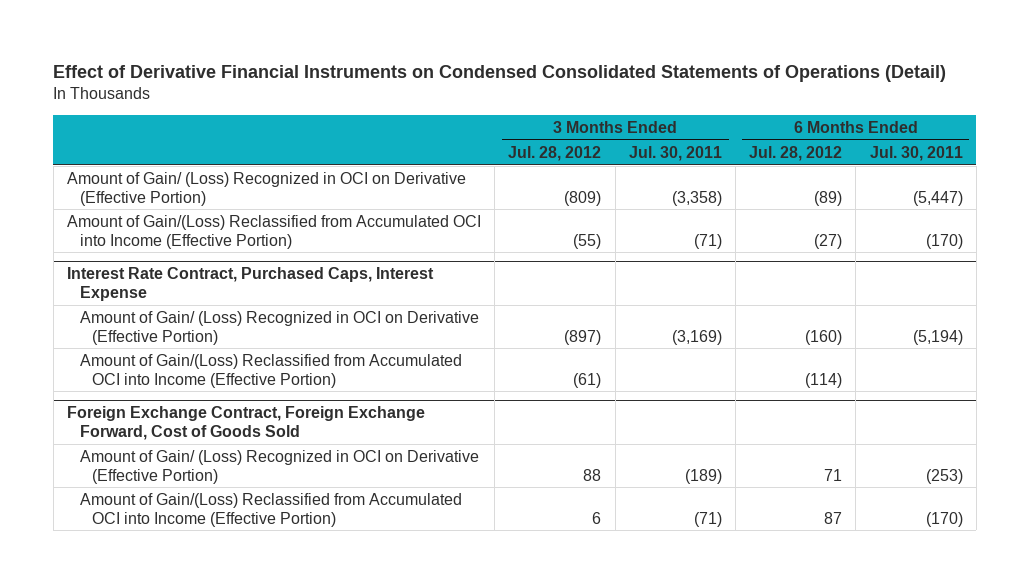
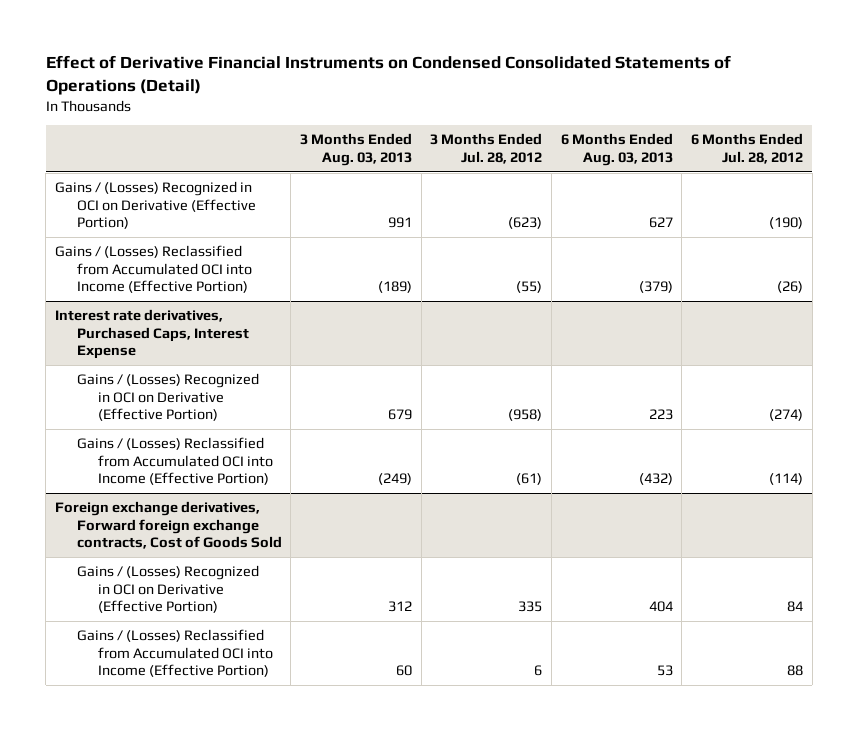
- | 3 Months Ended Jul. 28, 2012 | 3 Months Ended Jul. 30, 2011 | 6 Months Ended Jul. 28, 2012 | 6 Months Ended Jul. 30, 2011
+ | 3 Months Ended Aug. 03, 2013 | 3 Months Ended Jul. 28, 2012 | 6 Months Ended Aug. 03, 2013 | 6 Months Ended Jul. 28, 2012
- Amount of Gain/ (Loss) Recognized in OCI on Derivative (Effective Portion) | (809) | (3,358) | (89) | (5,447)
- Amount of Gain/(Loss) Reclassified from Accumulated OCI into Income (Effective Portion) | (55) | (71) | (27) | (170)
- Interest Rate Contract, Purchased Caps, Interest Expense
- Amount of Gain/ (Loss) Recognized in OCI on Derivative (Effective Portion) | (897) | (3,169) | (160) | (5,194)
- Amount of Gain/(Loss) Reclassified from Accumulated OCI into Income (Effective Portion) | (61) | | (114) |
- Foreign Exchange Contract, Foreign Exchange Forward, Cost of Goods Sold
- Amount of Gain/ (Loss) Recognized in OCI on Derivative (Effective Portion) | 88 | (189) | 71 | (253)
- Amount of Gain/(Loss) Reclassified from Accumulated OCI into Income (Effective Portion) | 6 | (71) | 87 | (170)
+ Gains / (Losses) Recognized in OCI on Derivative (Effective Portion) | 991 | (623) | 627 | (190)
+ Gains / (Losses) Reclassified from Accumulated OCI into Income (Effective Portion) | (189) | (55) | (379) | (26)
+ Interest rate derivatives, Purchased Caps, Interest Expense
+ Gains / (Losses) Recognized in OCI on Derivative (Effective Portion) | 679 | (958) | 223 | (274)
+ Gains / (Losses) Reclassified from Accumulated OCI into Income (Effective Portion) | (249) | (61) | (432) | (114)
+ Foreign exchange derivatives, Forward foreign exchange contracts, Cost of Goods Sold
+ Gains / (Losses) Recognized in OCI on Derivative (Effective Portion) | 312 | 335 | 404 | 84
+ Gains / (Losses) Reclassified from Accumulated OCI into Income (Effective Portion) | 60 | 6 | 53 | 88

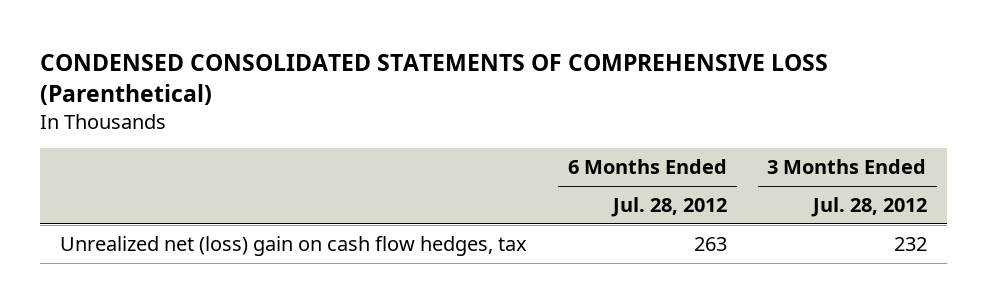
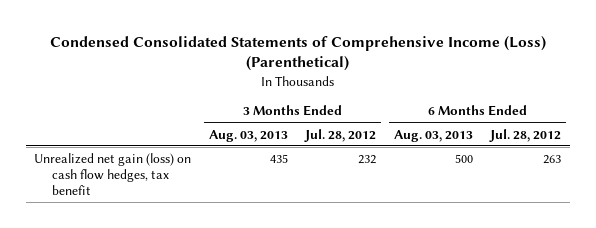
- CONDENSED CONSOLIDATED STATEMENTS OF COMPREHENSIVE LOSS (Parenthetical)
+ Condensed Consolidated Statements of Comprehensive Income (Loss) (Parenthetical)
- | 6 Months Ended Jul. 28, 2012 | 3 Months Ended Jul. 28, 2012
+ | 3 Months Ended Aug. 03, 2013 | 3 Months Ended Jul. 28, 2012 | 6 Months Ended Aug. 03, 2013 | 6 Months Ended Jul. 28, 2012
- Unrealized net (loss) gain on cash flow hedges, tax | 263 | 232
+ Unrealized net gain (loss) on cash flow hedges, tax benefit | 435 | 232 | 500 | 263

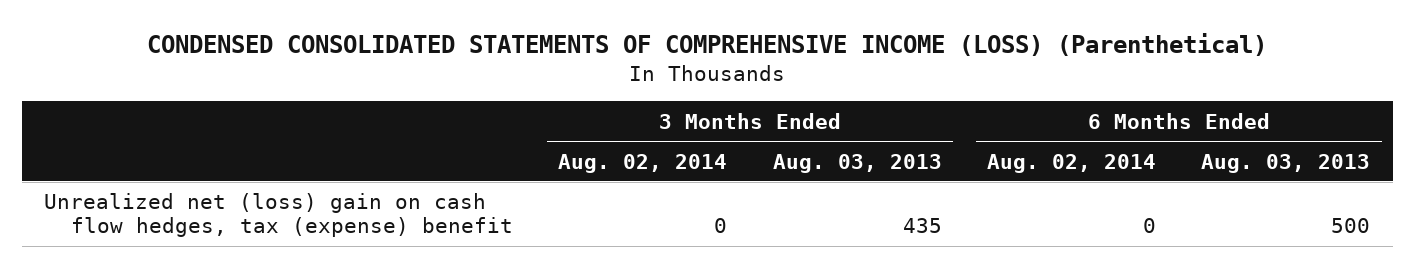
- Condensed Consolidated Statements of Comprehensive Income (Loss) (Parenthetical)
+ CONDENSED CONSOLIDATED STATEMENTS OF COMPREHENSIVE INCOME (LOSS) (Parenthetical)
- | 3 Months Ended Aug. 03, 2013 | 3 Months Ended Jul. 28, 2012 | 6 Months Ended Aug. 03, 2013 | 6 Months Ended Jul. 28, 2012
+ | 3 Months Ended Aug. 02, 2014 | 3 Months Ended Aug. 03, 2013 | 6 Months Ended Aug. 02, 2014 | 6 Months Ended Aug. 03, 2013
- Unrealized net gain (loss) on cash flow hedges, tax benefit | 435 | 232 | 500 | 263
+ Unrealized net (loss) gain on cash flow hedges, tax (expense) benefit | 0 | 435 | 0 | 500

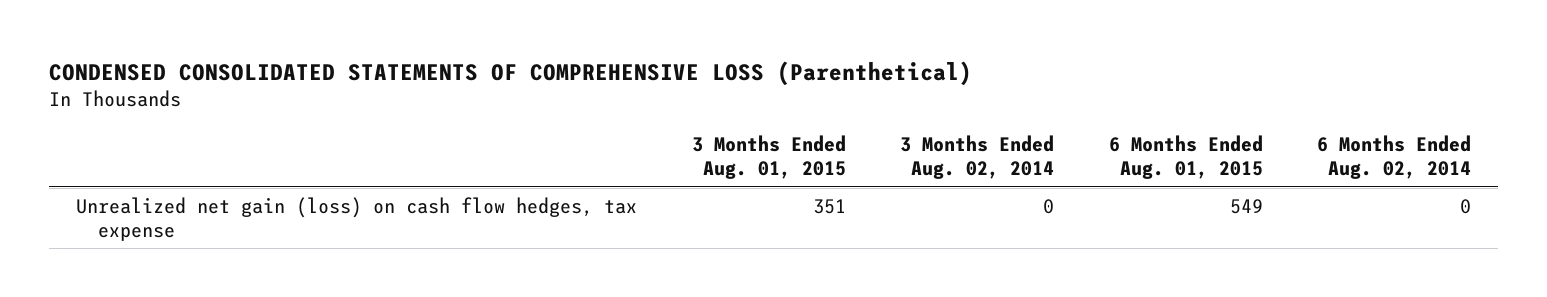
- CONDENSED CONSOLIDATED STATEMENTS OF COMPREHENSIVE INCOME (LOSS) (Parenthetical)
+ CONDENSED CONSOLIDATED STATEMENTS OF COMPREHENSIVE LOSS (Parenthetical)
- | 3 Months Ended Aug. 02, 2014 | 3 Months Ended Aug. 03, 2013 | 6 Months Ended Aug. 02, 2014 | 6 Months Ended Aug. 03, 2013
+ | 3 Months Ended Aug. 01, 2015 | 3 Months Ended Aug. 02, 2014 | 6 Months Ended Aug. 01, 2015 | 6 Months Ended Aug. 02, 2014
- Unrealized net (loss) gain on cash flow hedges, tax (expense) benefit | 0 | 435 | 0 | 500
+ Unrealized net gain (loss) on cash flow hedges, tax expense | 351 | 0 | 549 | 0

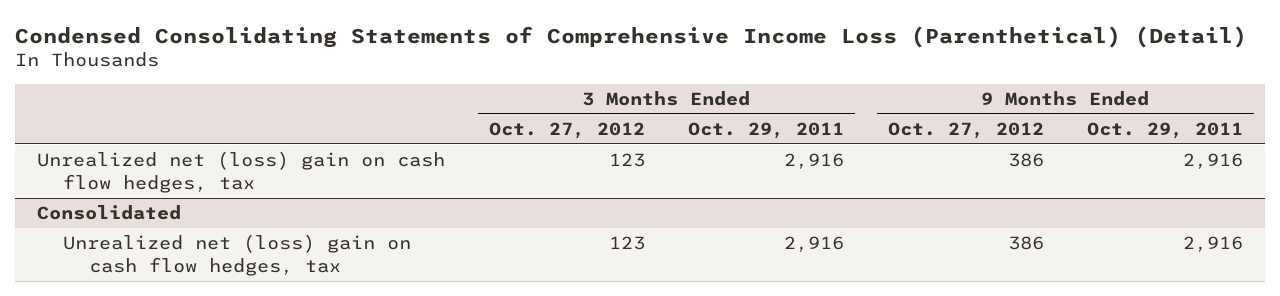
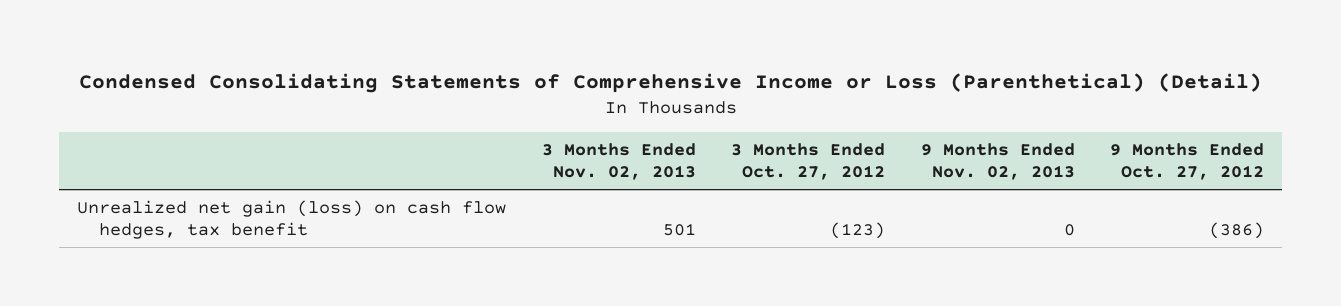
- Condensed Consolidating Statements of Comprehensive Income Loss (Parenthetical) (Detail)
+ Condensed Consolidating Statements of Comprehensive Income or Loss (Parenthetical) (Detail)
- | 3 Months Ended Oct. 27, 2012 | 3 Months Ended Oct. 29, 2011 | 9 Months Ended Oct. 27, 2012 | 9 Months Ended Oct. 29, 2011
+ | 3 Months Ended Nov. 02, 2013 | 3 Months Ended Oct. 27, 2012 | 9 Months Ended Nov. 02, 2013 | 9 Months Ended Oct. 27, 2012
- Unrealized net (loss) gain on cash flow hedges, tax | 123 | 2,916 | 386 | 2,916
- Consolidated
- Unrealized net (loss) gain on cash flow hedges, tax | 123 | 2,916 | 386 | 2,916
+ Unrealized net gain (loss) on cash flow hedges, tax benefit | 501 | (123) | 0 | (386)

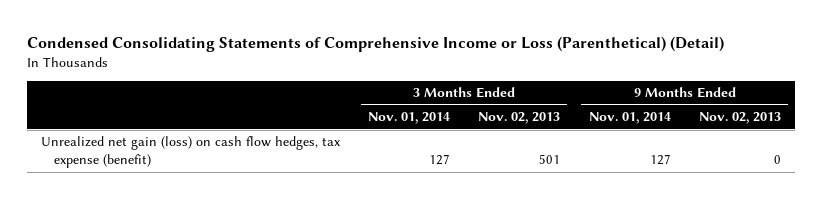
- | 3 Months Ended Nov. 02, 2013 | 3 Months Ended Oct. 27, 2012 | 9 Months Ended Nov. 02, 2013 | 9 Months Ended Oct. 27, 2012
+ | 3 Months Ended Nov. 01, 2014 | 3 Months Ended Nov. 02, 2013 | 9 Months Ended Nov. 01, 2014 | 9 Months Ended Nov. 02, 2013
- Unrealized net gain (loss) on cash flow hedges, tax benefit | 501 | (123) | 0 | (386)
+ Unrealized net gain (loss) on cash flow hedges, tax expense (benefit) | 127 | 501 | 127 | 0

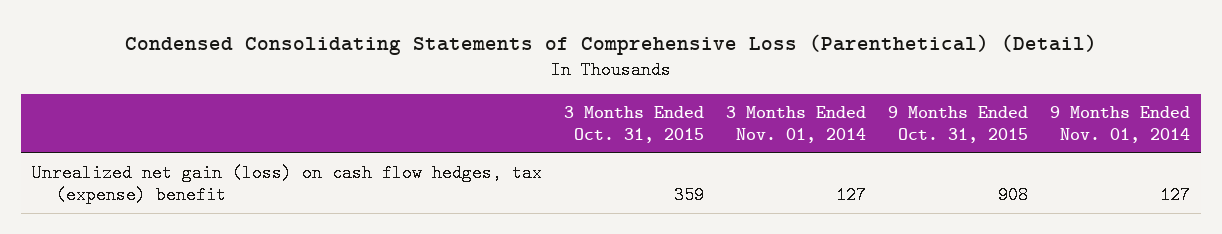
- Condensed Consolidating Statements of Comprehensive Income or Loss (Parenthetical) (Detail)
+ Condensed Consolidating Statements of Comprehensive Loss (Parenthetical) (Detail)
- | 3 Months Ended Nov. 01, 2014 | 3 Months Ended Nov. 02, 2013 | 9 Months Ended Nov. 01, 2014 | 9 Months Ended Nov. 02, 2013
+ | 3 Months Ended Oct. 31, 2015 | 3 Months Ended Nov. 01, 2014 | 9 Months Ended Oct. 31, 2015 | 9 Months Ended Nov. 01, 2014
- Unrealized net gain (loss) on cash flow hedges, tax expense (benefit) | 127 | 501 | 127 | 0
+ Unrealized net gain (loss) on cash flow hedges, tax (expense) benefit | 359 | 127 | 908 | 127

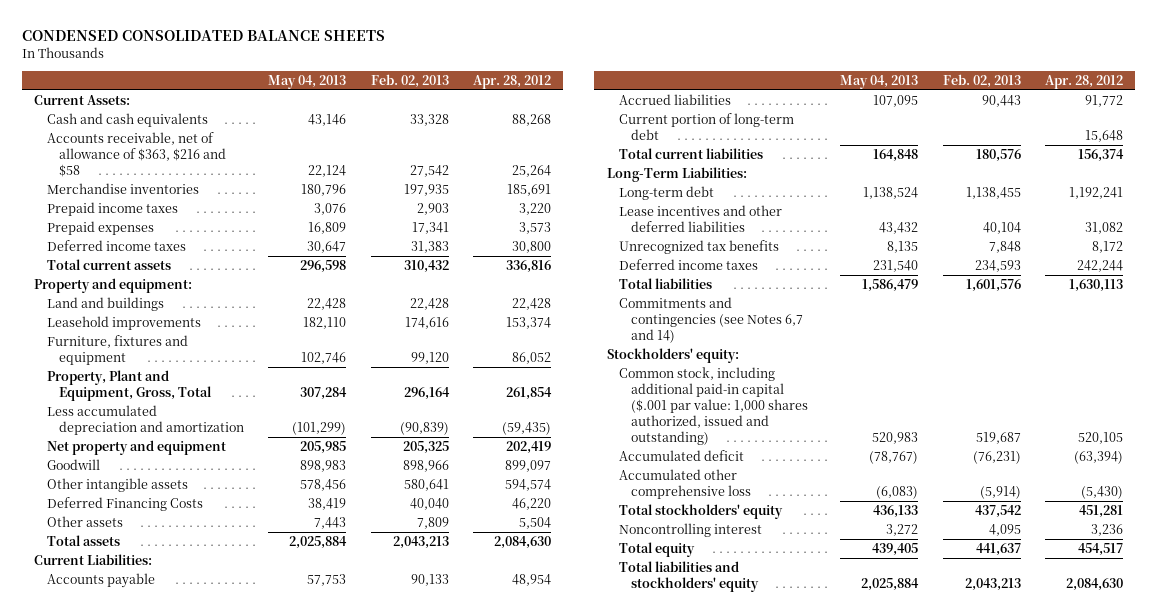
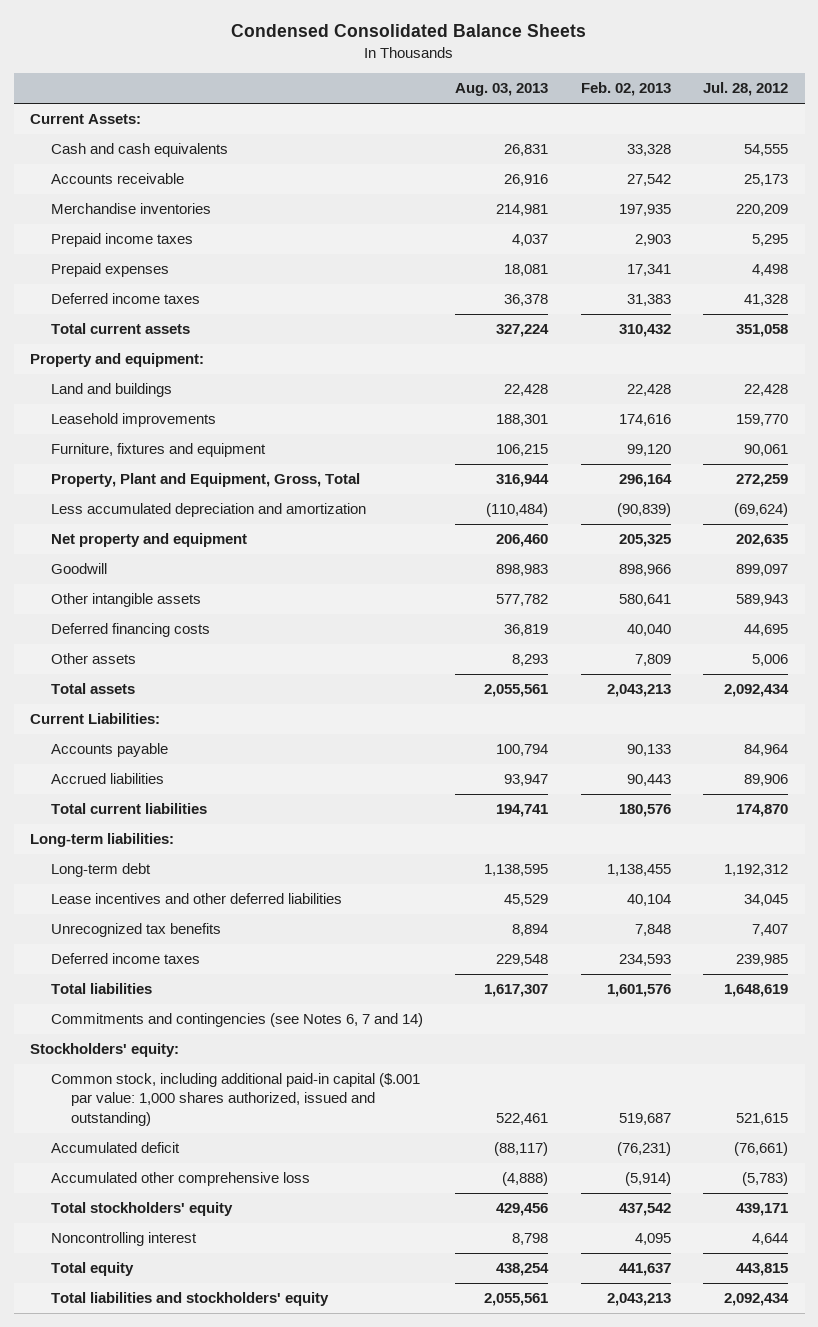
- CONDENSED CONSOLIDATED BALANCE SHEETS
+ Condensed Consolidated Balance Sheets
- | May 04, 2013 | Feb. 02, 2013 | Apr. 28, 2012
+ | Aug. 03, 2013 | Feb. 02, 2013 | Jul. 28, 2012
- Accounts receivable, net of allowance of $363, $216 and $58 | 22,124 | 27,542 | 25,264
+ Accounts receivable | 26,916 | 27,542 | 25,173
- Deferred Financing Costs | 38,419 | 40,040 | 46,220
+ Deferred financing costs | 36,819 | 40,040 | 44,695
- Current portion of long-term debt | | | 15,648
- Long-Term Liabilities:
+ Long-term liabilities:
- Commitments and contingencies (see Notes 6,7 and 14)
+ Commitments and contingencies (see Notes 6, 7 and 14)

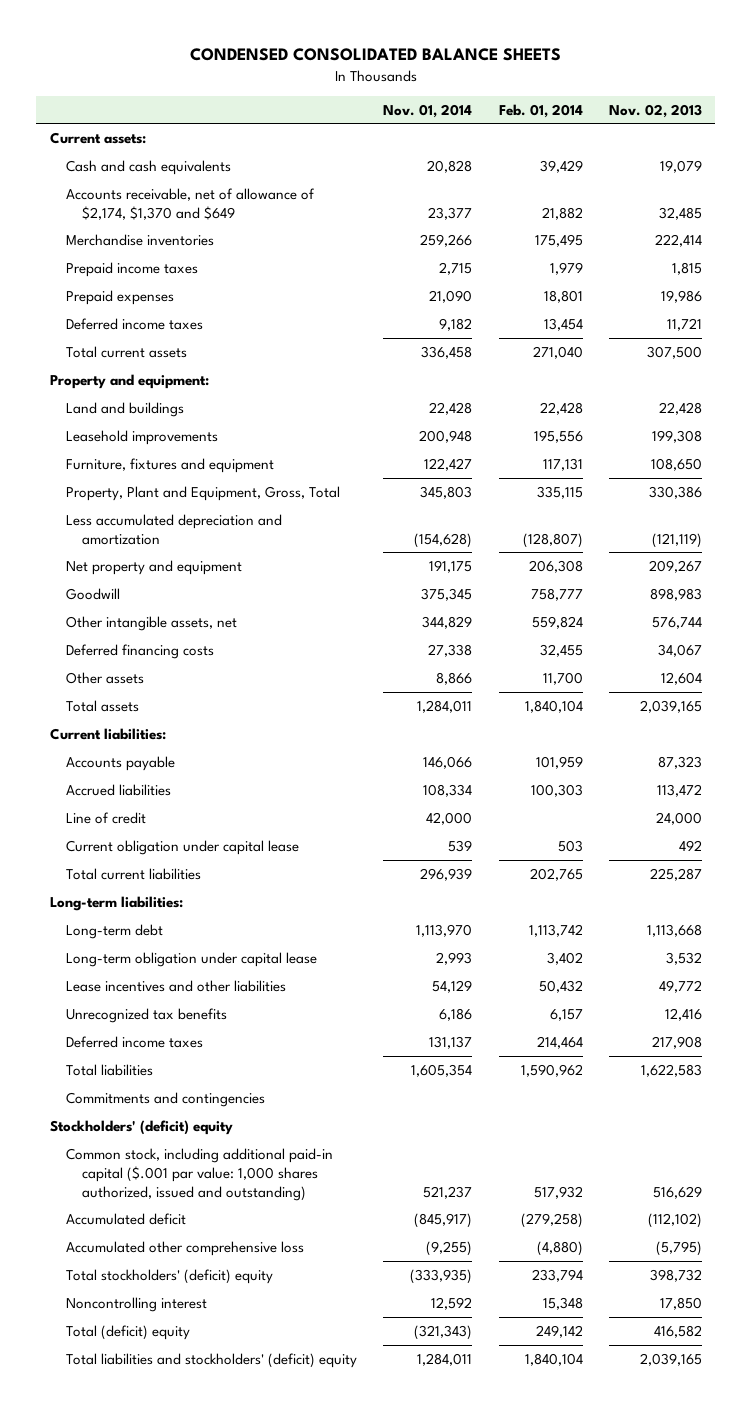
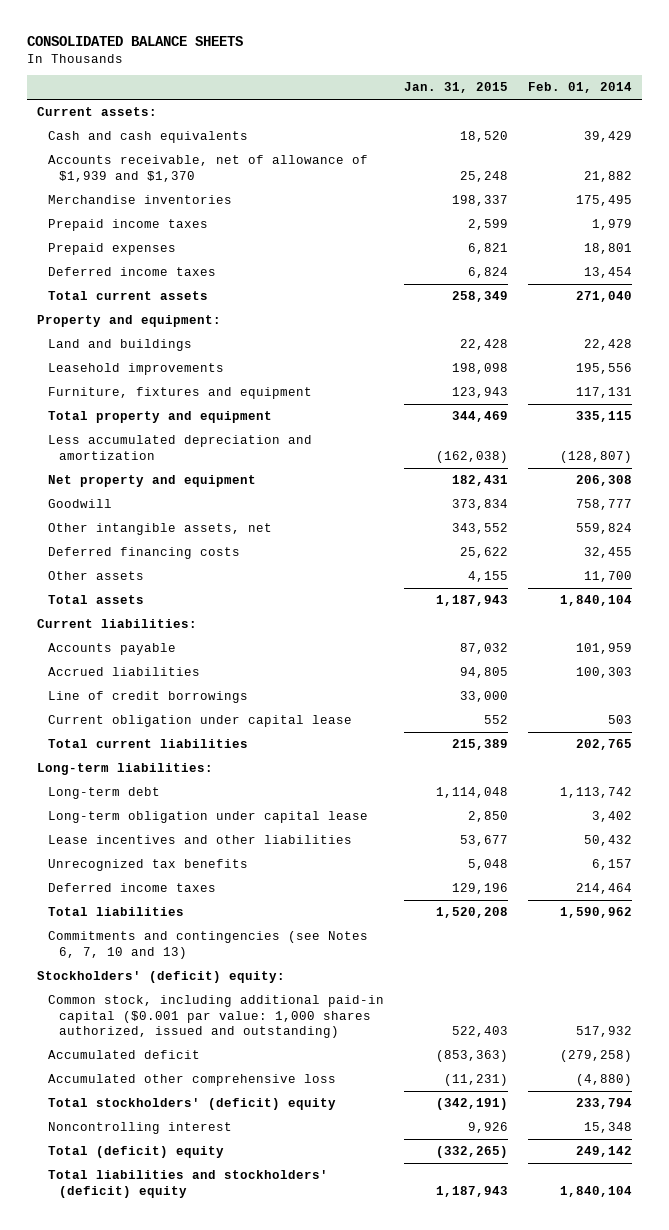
- CONDENSED CONSOLIDATED BALANCE SHEETS
+ CONSOLIDATED BALANCE SHEETS
- | Nov. 01, 2014 | Feb. 01, 2014 | Nov. 02, 2013
+ | Jan. 31, 2015 | Feb. 01, 2014
- Accounts receivable, net of allowance of $2,174, $1,370 and $649 | 23,377 | 21,882 | 32,485
+ Accounts receivable, net of allowance of $1,939 and $1,370 | 25,248 | 21,882
- Property, Plant and Equipment, Gross, Total | 345,803 | 335,115 | 330,386
+ Total property and equipment | 344,469 | 335,115
- Line of credit | 42,000 | | 24,000
+ Line of credit borrowings | 33,000 |
- Commitments and contingencies
- Stockholders' (deficit) equity
- Common stock, including additional paid-in capital ($.001 par value: 1,000 shares authorized, issued and outstanding) | 521,237 | 517,932 | 516,629
+ Commitments and contingencies (see Notes 6, 7, 10 and 13)
+ Stockholders' (deficit) equity:
+ Common stock, including additional paid-in capital ($0.001 par value: 1,000 shares authorized, issued and outstanding) | 522,403 | 517,932

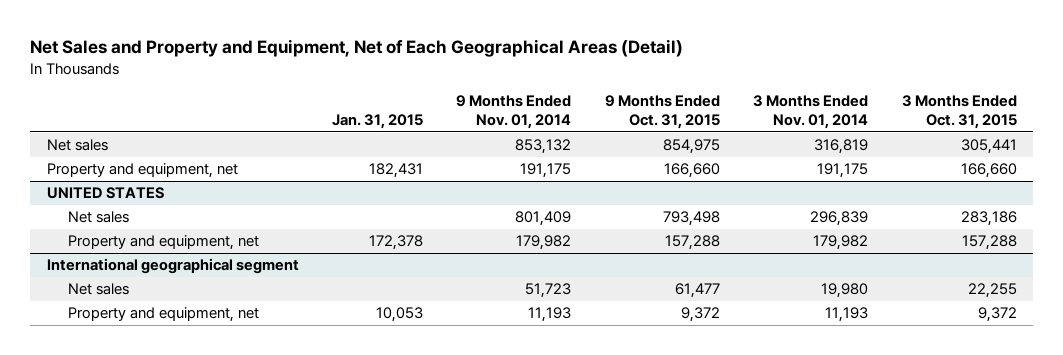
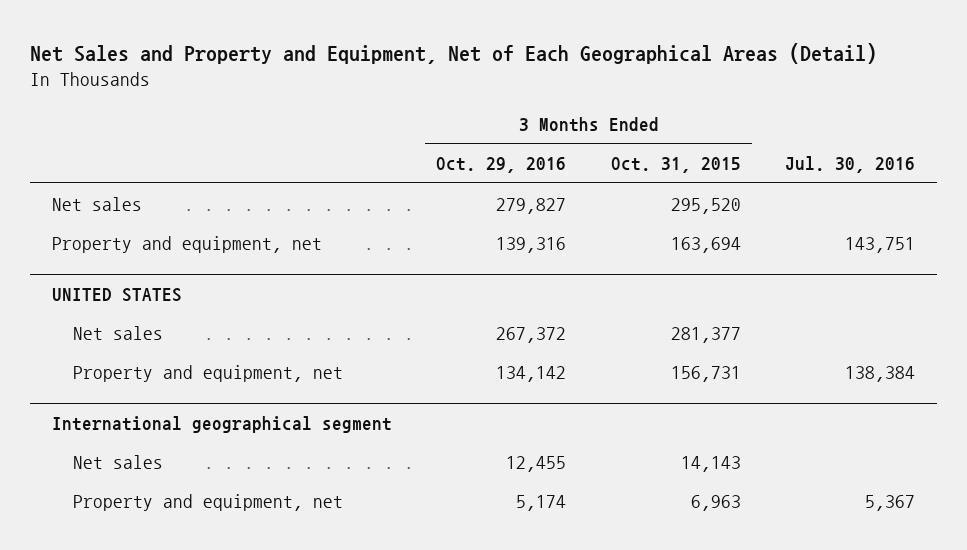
- | Jan. 31, 2015 | 9 Months Ended Nov. 01, 2014 | 9 Months Ended Oct. 31, 2015 | 3 Months Ended Nov. 01, 2014 | 3 Months Ended Oct. 31, 2015
+ | 3 Months Ended Oct. 29, 2016 | 3 Months Ended Oct. 31, 2015 | Jul. 30, 2016
- Net sales | | 853,132 | 854,975 | 316,819 | 305,441
- Property and equipment, net | 182,431 | 191,175 | 166,660 | 191,175 | 166,660
+ Net sales | 279,827 | 295,520 |
+ Property and equipment, net | 139,316 | 163,694 | 143,751
@ UNITED STATES
- Net sales | | 801,409 | 793,498 | 296,839 | 283,186
- Property and equipment, net | 172,378 | 179,982 | 157,288 | 179,982 | 157,288
+ Net sales | 267,372 | 281,377 |
+ Property and equipment, net | 134,142 | 156,731 | 138,384
@ International geographical segment
- Net sales | | 51,723 | 61,477 | 19,980 | 22,255
- Property and equipment, net | 10,053 | 11,193 | 9,372 | 11,193 | 9,372
+ Net sales | 12,455 | 14,143 |
+ Property and equipment, net | 5,174 | 6,963 | 5,367

